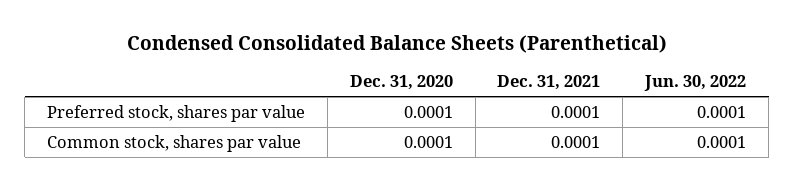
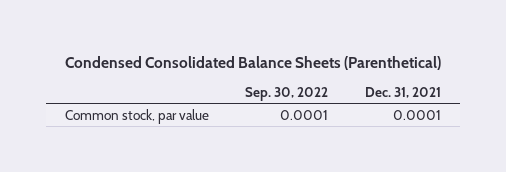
- | Dec. 31, 2020 | Dec. 31, 2021 | Jun. 30, 2022
+ | Sep. 30, 2022 | Dec. 31, 2021
- Preferred stock, shares par value | 0.0001 | 0.0001 | 0.0001
- Common stock, shares par value | 0.0001 | 0.0001 | 0.0001
+ Common stock, par value | 0.0001 | 0.0001

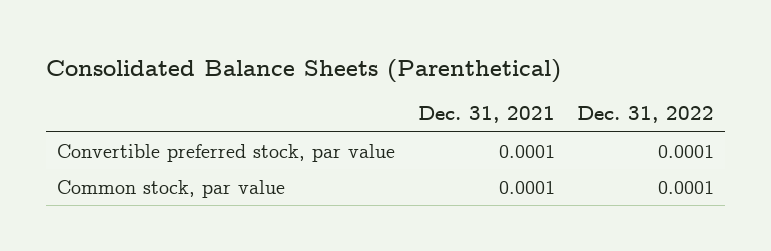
- Condensed Consolidated Balance Sheets (Parenthetical)
+ Consolidated Balance Sheets (Parenthetical)
- | Sep. 30, 2022 | Dec. 31, 2021
+ | Dec. 31, 2021 | Dec. 31, 2022
+ Convertible preferred stock, par value | 0.0001 | 0.0001

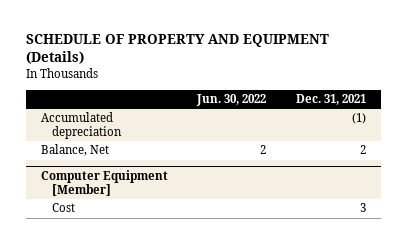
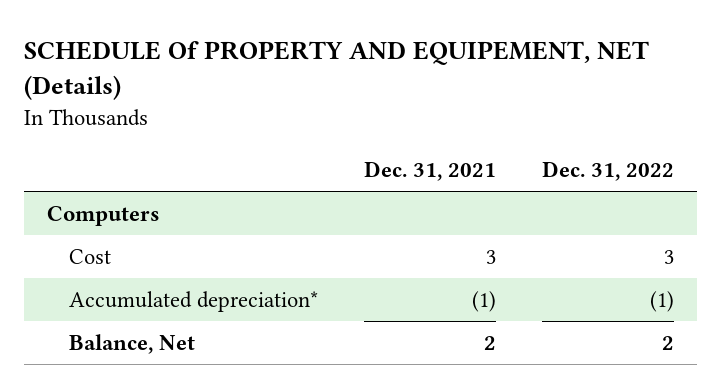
- SCHEDULE OF PROPERTY AND EQUIPMENT (Details)
+ SCHEDULE Of PROPERTY AND EQUIPEMENT, NET (Details)
- | Jun. 30, 2022 | Dec. 31, 2021
+ | Dec. 31, 2021 | Dec. 31, 2022
- Accumulated depreciation | | (1)
- Computer Equipment [Member]
+ Computers
+ Accumulated depreciation* | (1) | (1)
moved down: Balance, Net | 2 | 2

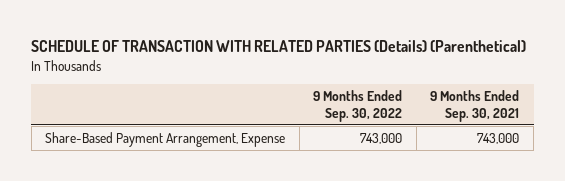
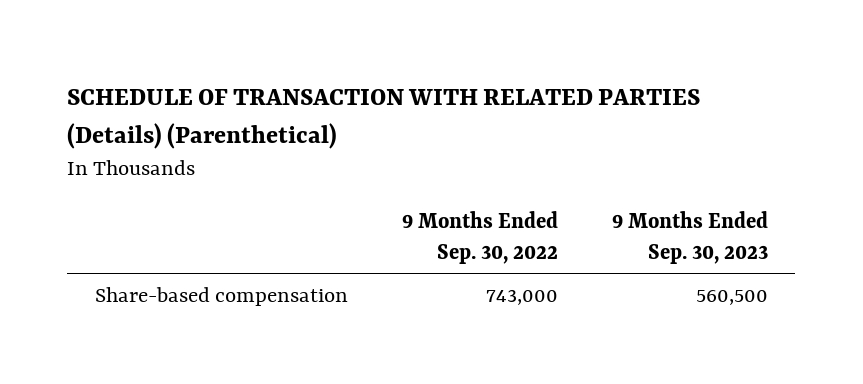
- | 9 Months Ended Sep. 30, 2022 | 9 Months Ended Sep. 30, 2021
+ | 9 Months Ended Sep. 30, 2022 | 9 Months Ended Sep. 30, 2023
- Share-Based Payment Arrangement, Expense | 743,000 | 743,000
+ Share-based compensation | 743,000 | 560,500

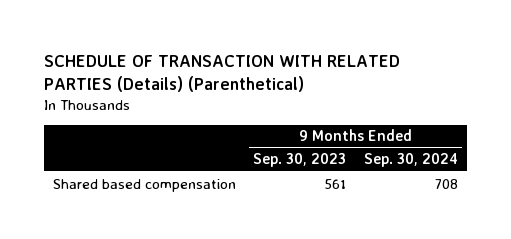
- | 9 Months Ended Sep. 30, 2022 | 9 Months Ended Sep. 30, 2023
+ | 9 Months Ended Sep. 30, 2023 | 9 Months Ended Sep. 30, 2024
- Share-based compensation | 743,000 | 560,500
+ Shared based compensation | 561 | 708

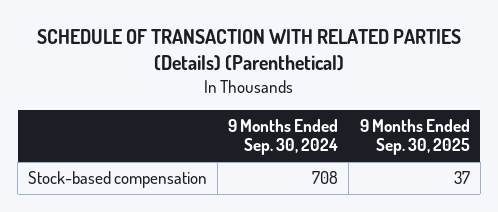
- | 9 Months Ended Sep. 30, 2023 | 9 Months Ended Sep. 30, 2024
+ | 9 Months Ended Sep. 30, 2024 | 9 Months Ended Sep. 30, 2025
- Shared based compensation | 561 | 708
+ Stock-based compensation | 708 | 37

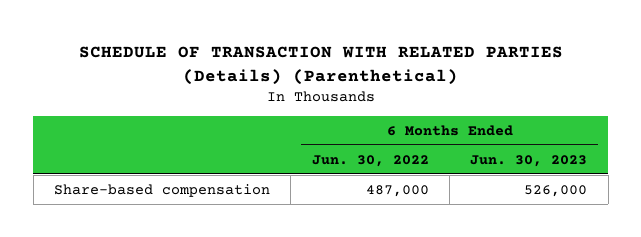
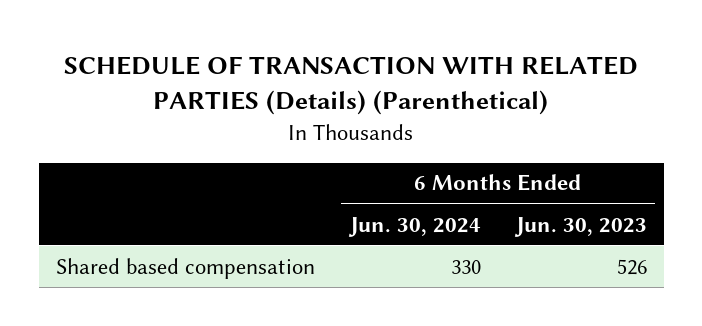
- | 6 Months Ended Jun. 30, 2022 | 6 Months Ended Jun. 30, 2023
+ | 6 Months Ended Jun. 30, 2024 | 6 Months Ended Jun. 30, 2023
- Share-based compensation | 487,000 | 526,000
+ Shared based compensation | 330 | 526

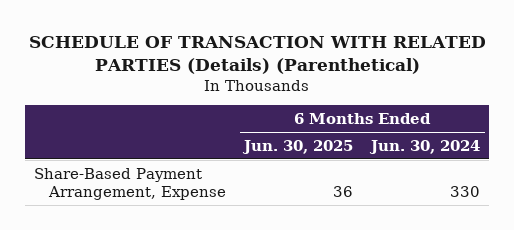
- | 6 Months Ended Jun. 30, 2024 | 6 Months Ended Jun. 30, 2023
+ | 6 Months Ended Jun. 30, 2025 | 6 Months Ended Jun. 30, 2024
- Shared based compensation | 330 | 526
+ Share-Based Payment Arrangement, Expense | 36 | 330

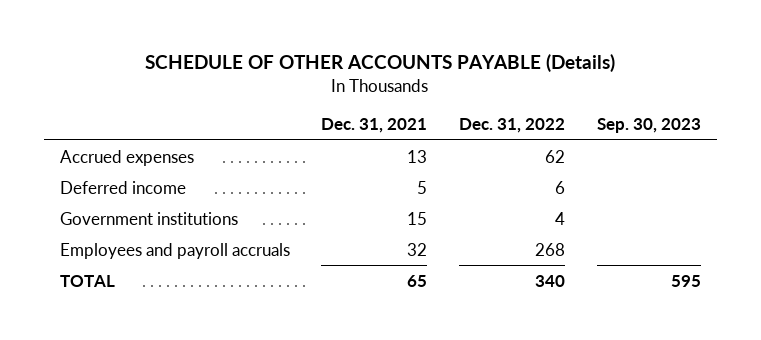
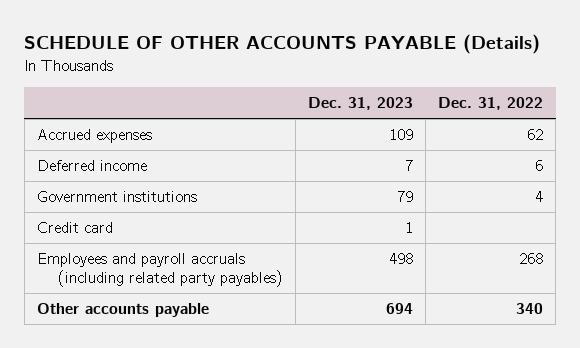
- | Dec. 31, 2021 | Dec. 31, 2022 | Sep. 30, 2023
+ | Dec. 31, 2023 | Dec. 31, 2022
- Employees and payroll accruals | 32 | 268 |
- TOTAL | 65 | 340 | 595
+ Credit card | 1 |
+ Employees and payroll accruals (including related party payables) | 498 | 268
+ Other accounts payable | 694 | 340

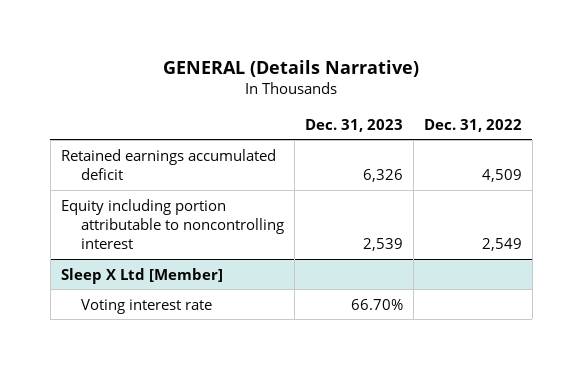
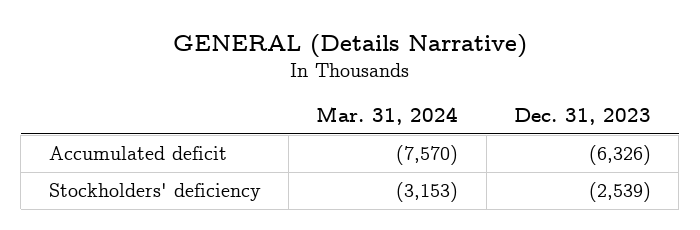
- | Dec. 31, 2023 | Dec. 31, 2022
+ | Mar. 31, 2024 | Dec. 31, 2023
- Retained earnings accumulated deficit | 6,326 | 4,509
- Equity including portion attributable to noncontrolling interest | 2,539 | 2,549
- Sleep X Ltd [Member]
- Voting interest rate | 66.70% |
+ Accumulated deficit | (7,570) | (6,326)
+ Stockholders' deficiency | (3,153) | (2,539)

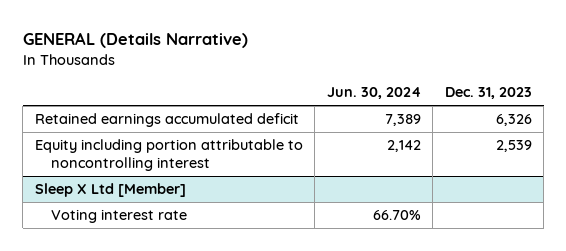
- | Mar. 31, 2024 | Dec. 31, 2023
+ | Jun. 30, 2024 | Dec. 31, 2023
- Accumulated deficit | (7,570) | (6,326)
- Stockholders' deficiency | (3,153) | (2,539)
+ Retained earnings accumulated deficit | 7,389 | 6,326
+ Equity including portion attributable to noncontrolling interest | 2,142 | 2,539
+ Sleep X Ltd [Member]
+ Voting interest rate | 66.70% |

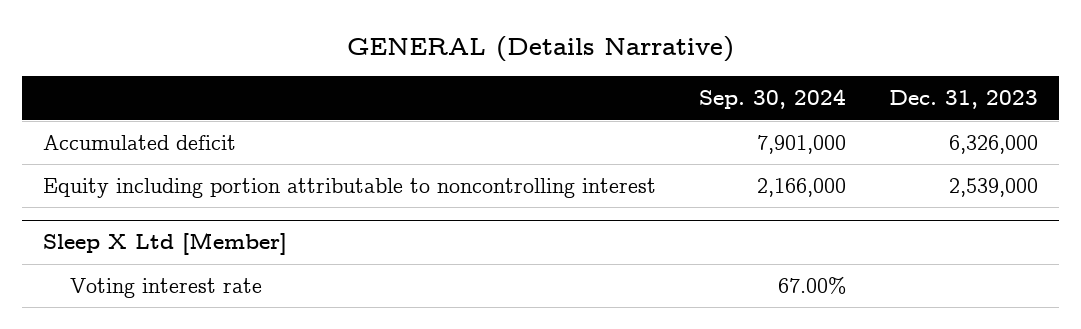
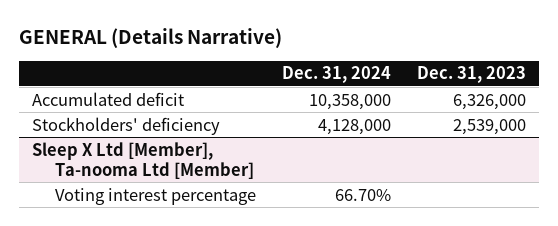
- | Sep. 30, 2024 | Dec. 31, 2023
+ | Dec. 31, 2024 | Dec. 31, 2023
- Equity including portion attributable to noncontrolling interest | 2,166,000 | 2,539,000
- Sleep X Ltd [Member]
- Voting interest rate | 67.00% |
+ Stockholders' deficiency | 4,128,000 | 2,539,000
+ Sleep X Ltd [Member], Ta-nooma Ltd [Member]
+ Voting interest percentage | 66.70% |

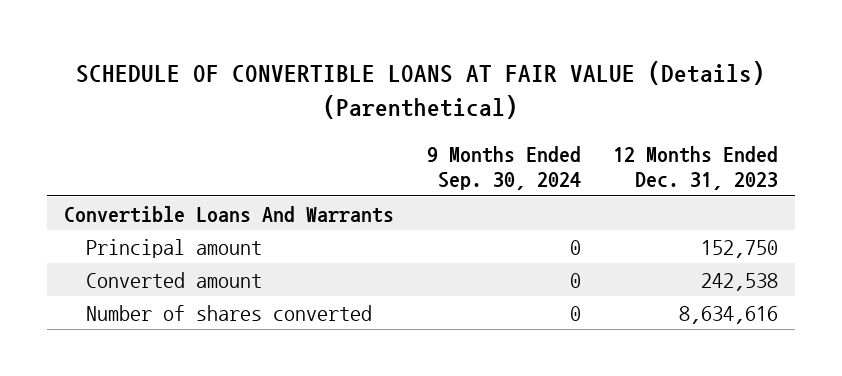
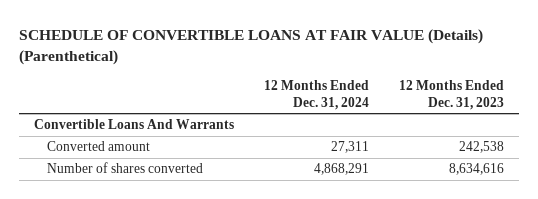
- | 9 Months Ended Sep. 30, 2024 | 12 Months Ended Dec. 31, 2023
+ | 12 Months Ended Dec. 31, 2024 | 12 Months Ended Dec. 31, 2023
- Principal amount | 0 | 152,750

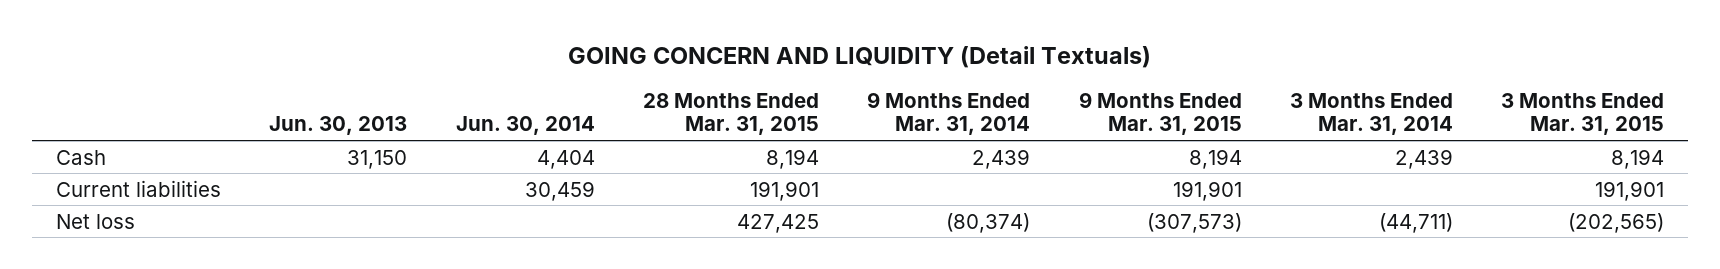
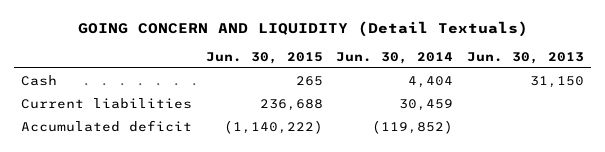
- | Jun. 30, 2013 | Jun. 30, 2014 | 28 Months Ended Mar. 31, 2015 | 9 Months Ended Mar. 31, 2014 | 9 Months Ended Mar. 31, 2015 | 3 Months Ended Mar. 31, 2014 | 3 Months Ended Mar. 31, 2015
+ | Jun. 30, 2015 | Jun. 30, 2014 | Jun. 30, 2013
- Net loss | | | 427,425 | (80,374) | (307,573) | (44,711) | (202,565)
+ Accumulated deficit | (1,140,222) | (119,852) |

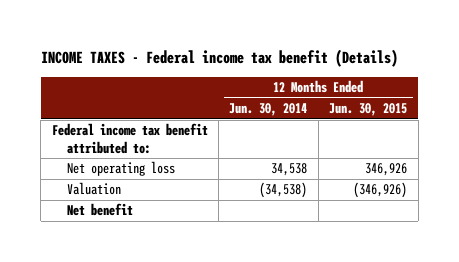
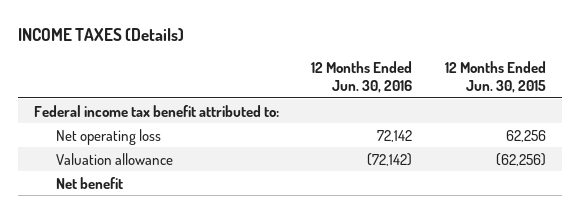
- INCOME TAXES - Federal income tax benefit (Details)
+ INCOME TAXES (Details)
- | 12 Months Ended Jun. 30, 2014 | 12 Months Ended Jun. 30, 2015
+ | 12 Months Ended Jun. 30, 2016 | 12 Months Ended Jun. 30, 2015
- Net operating loss | 34,538 | 346,926
- Valuation | (34,538) | (346,926)
+ Net operating loss | 72,142 | 62,256
+ Valuation allowance | (72,142) | (62,256)

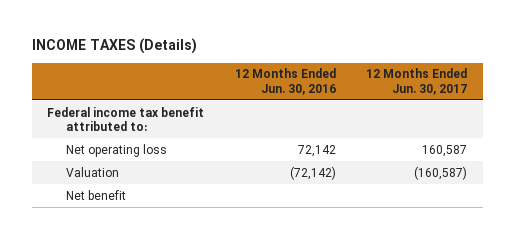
- | 12 Months Ended Jun. 30, 2016 | 12 Months Ended Jun. 30, 2015
+ | 12 Months Ended Jun. 30, 2016 | 12 Months Ended Jun. 30, 2017
- Valuation allowance | (72,142) | (62,256)
+ Valuation | (72,142) | (160,587)

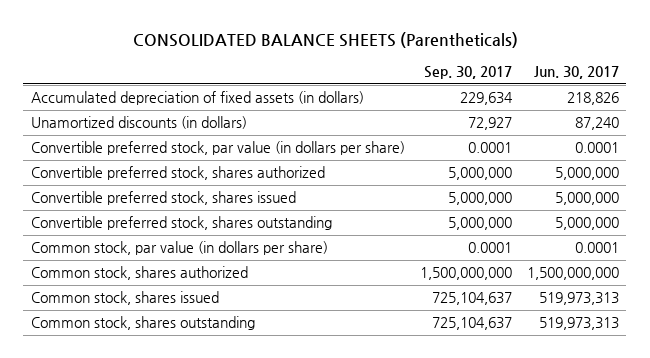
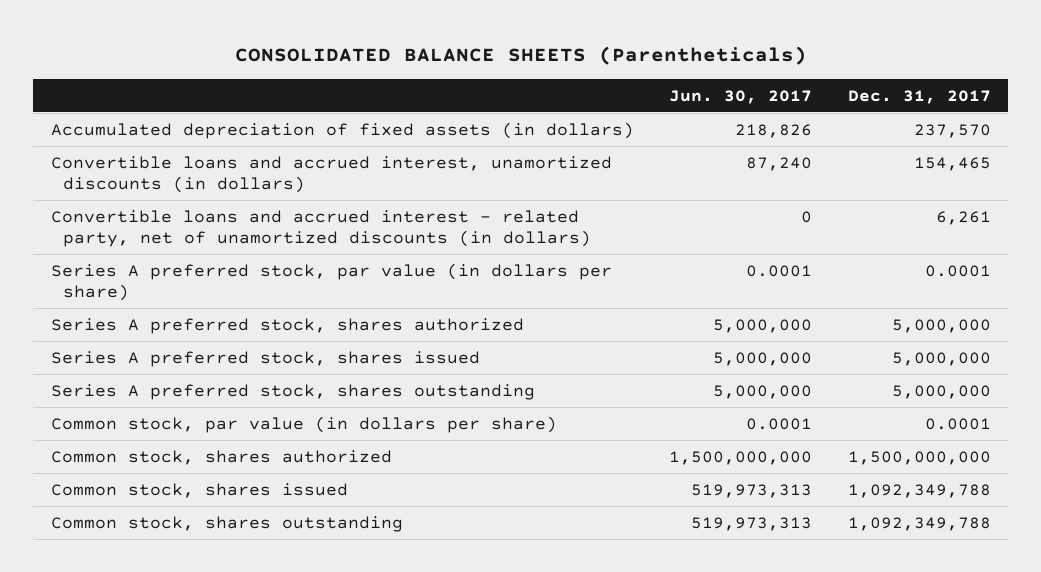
- | Sep. 30, 2017 | Jun. 30, 2017
+ | Jun. 30, 2017 | Dec. 31, 2017
- Unamortized discounts (in dollars) | 72,927 | 87,240
- Convertible preferred stock, par value (in dollars per share) | 0.0001 | 0.0001
- Convertible preferred stock, shares authorized | 5,000,000 | 5,000,000
- Convertible preferred stock, shares issued | 5,000,000 | 5,000,000
- Convertible preferred stock, shares outstanding | 5,000,000 | 5,000,000
+ Convertible loans and accrued interest, unamortized discounts (in dollars) | 87,240 | 154,465
+ Convertible loans and accrued interest - related party, net of unamortized discounts (in dollars) | 0 | 6,261
+ Series A preferred stock, par value (in dollars per share) | 0.0001 | 0.0001
+ Series A preferred stock, shares authorized | 5,000,000 | 5,000,000
+ Series A preferred stock, shares issued | 5,000,000 | 5,000,000
+ Series A preferred stock, shares outstanding | 5,000,000 | 5,000,000

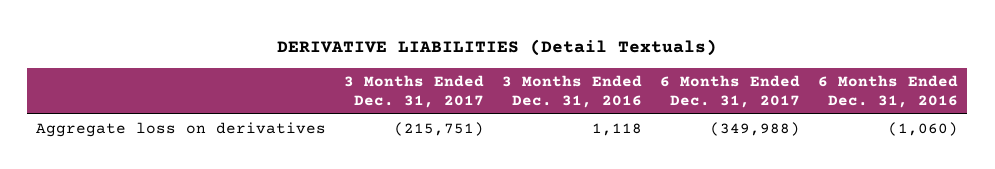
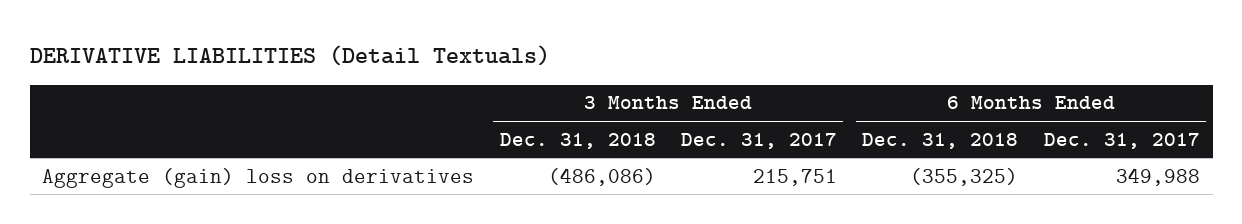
- | 3 Months Ended Dec. 31, 2017 | 3 Months Ended Dec. 31, 2016 | 6 Months Ended Dec. 31, 2017 | 6 Months Ended Dec. 31, 2016
+ | 3 Months Ended Dec. 31, 2018 | 3 Months Ended Dec. 31, 2017 | 6 Months Ended Dec. 31, 2018 | 6 Months Ended Dec. 31, 2017
- Aggregate loss on derivatives | (215,751) | 1,118 | (349,988) | (1,060)
+ Aggregate (gain) loss on derivatives | (486,086) | 215,751 | (355,325) | 349,988

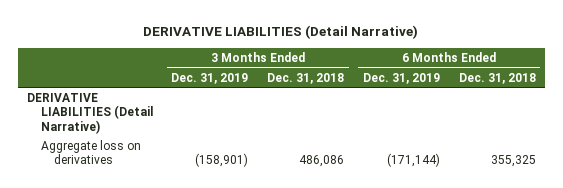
- DERIVATIVE LIABILITIES (Detail Textuals)
+ DERIVATIVE LIABILITIES (Detail Narrative)
- | 3 Months Ended Dec. 31, 2018 | 3 Months Ended Dec. 31, 2017 | 6 Months Ended Dec. 31, 2018 | 6 Months Ended Dec. 31, 2017
+ | 3 Months Ended Dec. 31, 2019 | 3 Months Ended Dec. 31, 2018 | 6 Months Ended Dec. 31, 2019 | 6 Months Ended Dec. 31, 2018
- Aggregate (gain) loss on derivatives | (486,086) | 215,751 | (355,325) | 349,988
+ DERIVATIVE LIABILITIES (Detail Narrative)
+ Aggregate loss on derivatives | (158,901) | 486,086 | (171,144) | 355,325

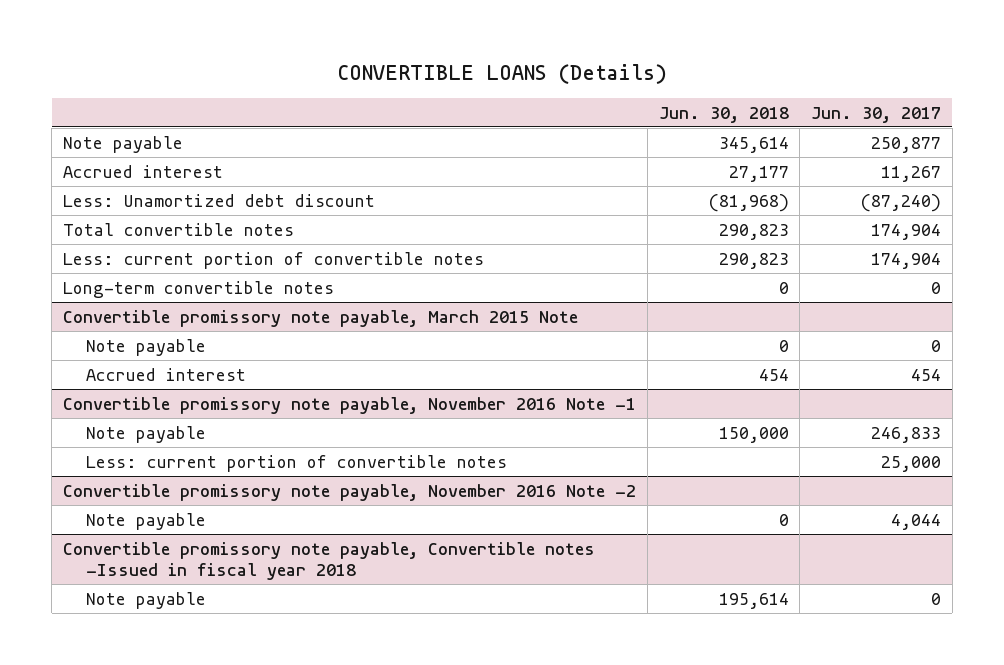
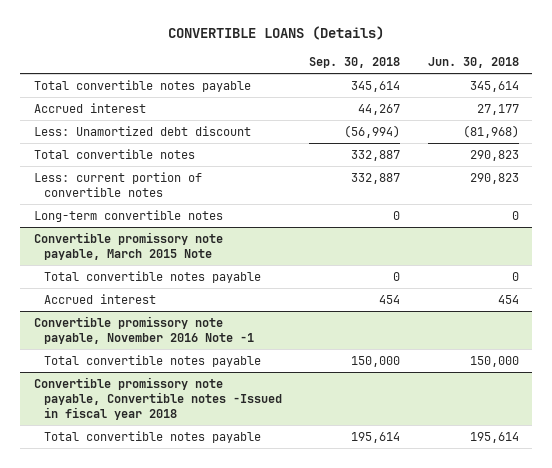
- | Jun. 30, 2018 | Jun. 30, 2017
+ | Sep. 30, 2018 | Jun. 30, 2018
- Note payable | 345,614 | 250,877
+ Total convertible notes payable | 345,614 | 345,614
@ Convertible promissory note payable, March 2015 Note
- Note payable | 0 | 0
+ Total convertible notes payable | 0 | 0
@ Convertible promissory note payable, November 2016 Note -1
- Note payable | 150,000 | 246,833
- Less: current portion of convertible notes | | 25,000
- Convertible promissory note payable, November 2016 Note -2
- Note payable | 0 | 4,044
@ Convertible promissory note payable, November 2016 Note -1
+ Total convertible notes payable | 150,000 | 150,000
@ Convertible promissory note payable, Convertible notes -Issued in fiscal year 2018
- Note payable | 195,614 | 0
+ Total convertible notes payable | 195,614 | 195,614

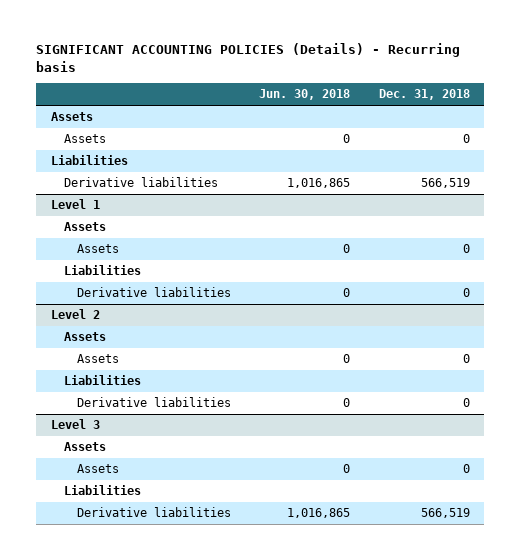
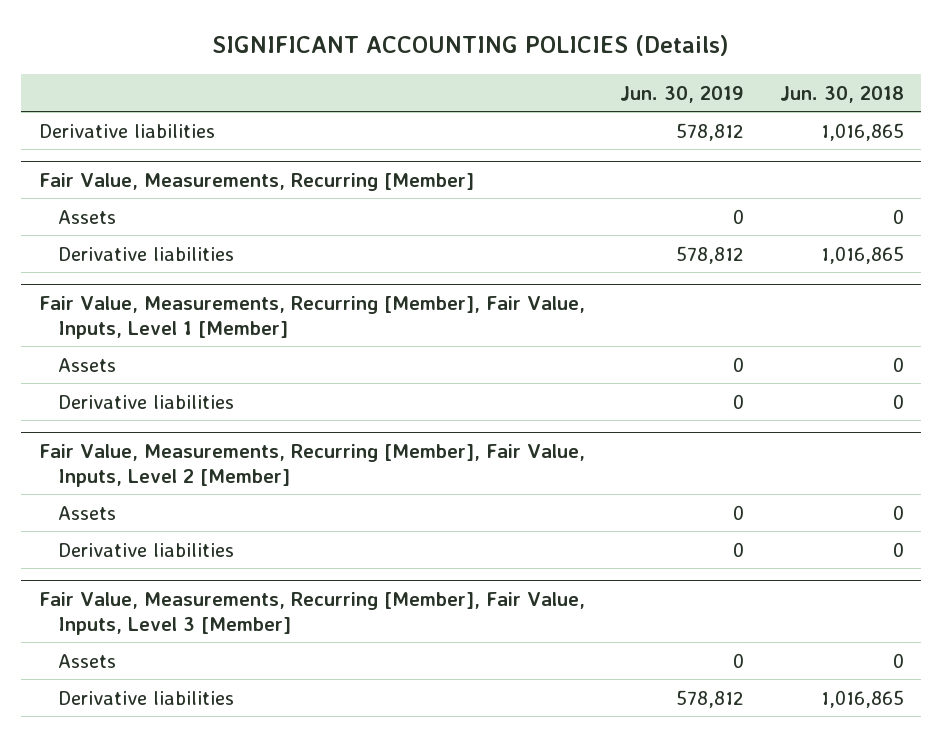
- SIGNIFICANT ACCOUNTING POLICIES (Details) - Recurring basis
+ SIGNIFICANT ACCOUNTING POLICIES (Details)
- | Jun. 30, 2018 | Dec. 31, 2018
+ | Jun. 30, 2019 | Jun. 30, 2018
- Assets
+ Derivative liabilities | 578,812 | 1,016,865
+ Fair Value, Measurements, Recurring [Member]
- Liabilities
- Level 1
- Assets
+ Fair Value, Measurements, Recurring [Member], Fair Value, Inputs, Level 1 [Member]
- Liabilities
- Level 2
- Assets
+ Fair Value, Measurements, Recurring [Member], Fair Value, Inputs, Level 2 [Member]
- Liabilities
- Level 3
- Assets
+ Fair Value, Measurements, Recurring [Member], Fair Value, Inputs, Level 3 [Member]
- Liabilities

